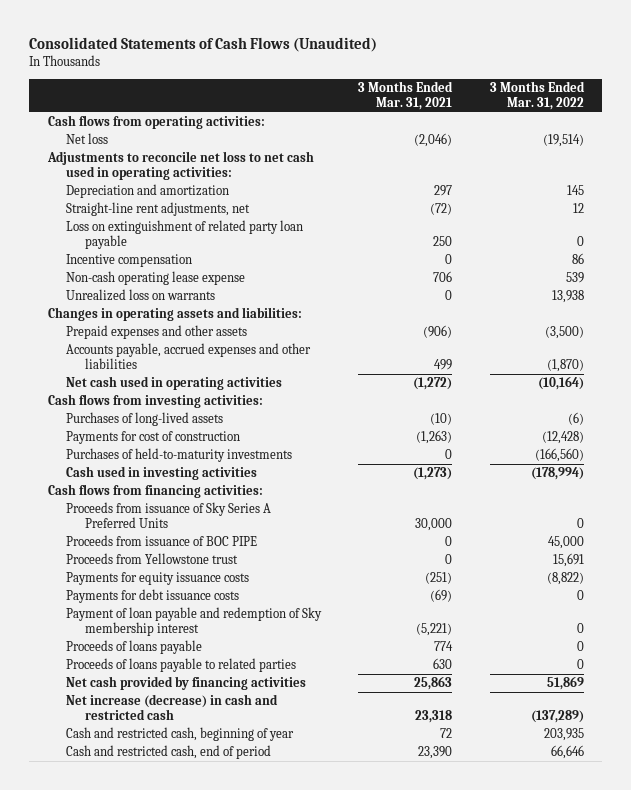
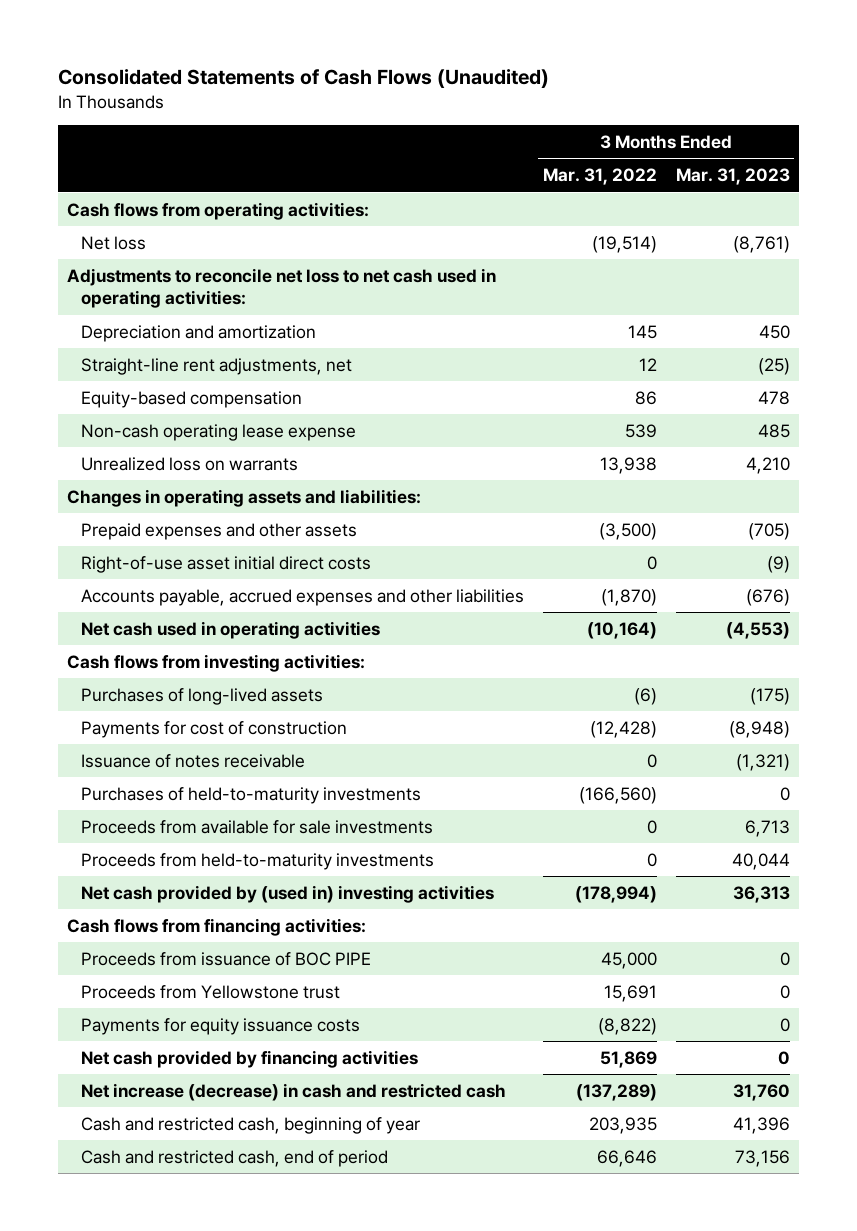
- | 3 Months Ended Mar. 31, 2021 | 3 Months Ended Mar. 31, 2022
+ | 3 Months Ended Mar. 31, 2022 | 3 Months Ended Mar. 31, 2023
- Loss on extinguishment of related party loan payable | 250 | 0
- Incentive compensation | 0 | 86
+ Equity-based compensation | 86 | 478
+ Right-of-use asset initial direct costs | 0 | (9)
+ Issuance of notes receivable | 0 | (1,321)
- Cash used in investing activities | (1,273) | (178,994)
+ Proceeds from available for sale investments | 0 | 6,713
+ Proceeds from held-to-maturity investments | 0 | 40,044
+ Net cash provided by (used in) investing activities | (178,994) | 36,313
- Proceeds from issuance of Sky Series A Preferred Units | 30,000 | 0
- Payments for debt issuance costs | (69) | 0
- Payment of loan payable and redemption of Sky membership interest | (5,221) | 0
- Proceeds of loans payable | 774 | 0
- Proceeds of loans payable to related parties | 630 | 0

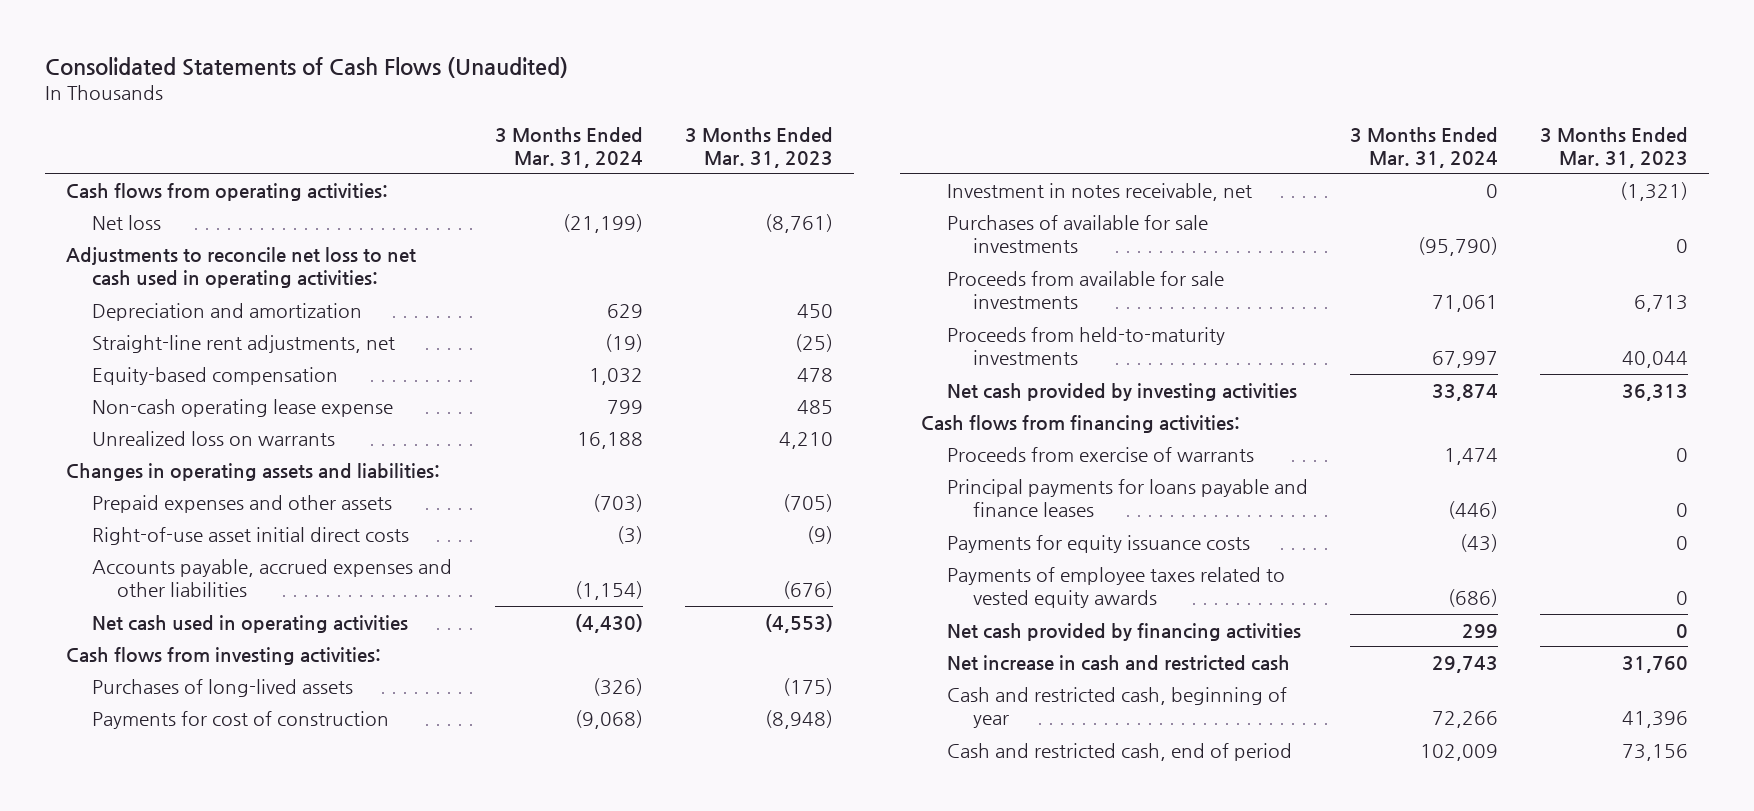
- | 3 Months Ended Mar. 31, 2022 | 3 Months Ended Mar. 31, 2023
+ | 3 Months Ended Mar. 31, 2024 | 3 Months Ended Mar. 31, 2023
- Issuance of notes receivable | 0 | (1,321)
- Purchases of held-to-maturity investments | (166,560) | 0
+ Investment in notes receivable, net | 0 | (1,321)
+ Purchases of available for sale investments | (95,790) | 0
- Net cash provided by (used in) investing activities | (178,994) | 36,313
+ Net cash provided by investing activities | 33,874 | 36,313
- Proceeds from issuance of BOC PIPE | 45,000 | 0
- Proceeds from Yellowstone trust | 15,691 | 0
+ Proceeds from exercise of warrants | 1,474 | 0
+ Principal payments for loans payable and finance leases | (446) | 0
+ Payments of employee taxes related to vested equity awards | (686) | 0
- Net increase (decrease) in cash and restricted cash | (137,289) | 31,760
+ Net increase in cash and restricted cash | 29,743 | 31,760

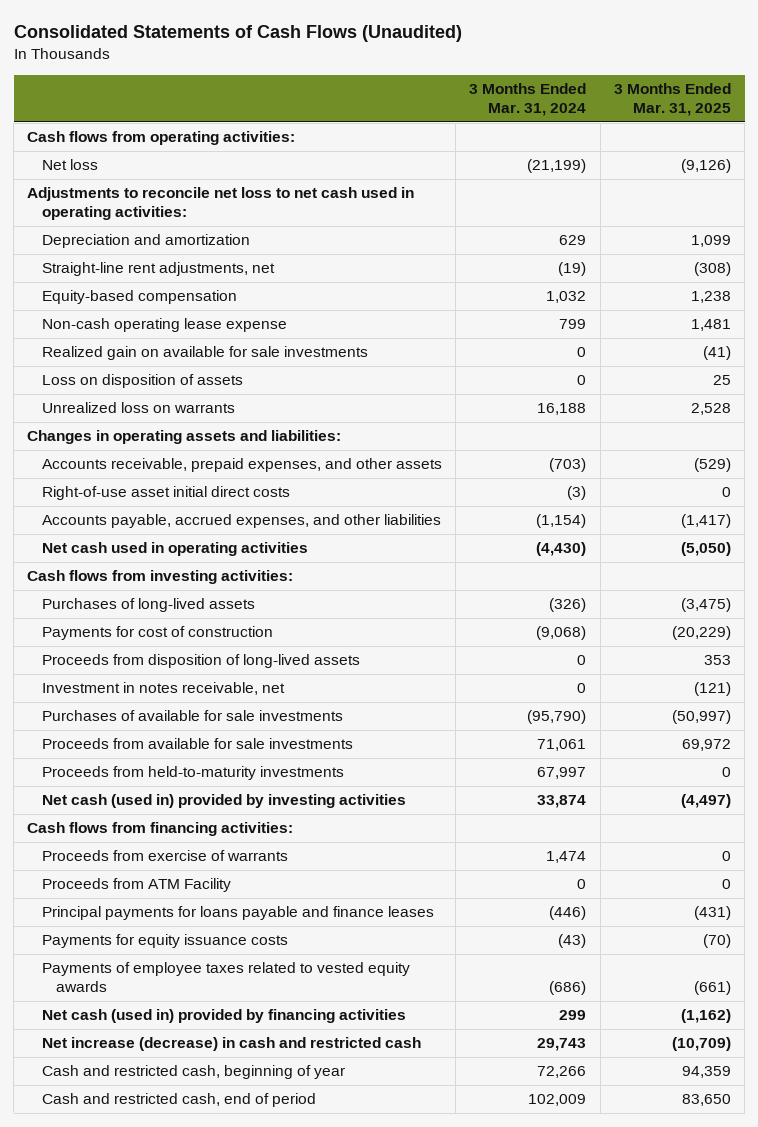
- | 3 Months Ended Mar. 31, 2024 | 3 Months Ended Mar. 31, 2023
+ | 3 Months Ended Mar. 31, 2024 | 3 Months Ended Mar. 31, 2025
+ Realized gain on available for sale investments | 0 | (41)
+ Loss on disposition of assets | 0 | 25
- Prepaid expenses and other assets | (703) | (705)
+ Accounts receivable, prepaid expenses, and other assets | (703) | (529)
- Accounts payable, accrued expenses and other liabilities | (1,154) | (676)
+ Accounts payable, accrued expenses, and other liabilities | (1,154) | (1,417)
+ Proceeds from disposition of long-lived assets | 0 | 353
- Net cash provided by investing activities | 33,874 | 36,313
+ Net cash (used in) provided by investing activities | 33,874 | (4,497)
+ Proceeds from ATM Facility | 0 | 0
- Net cash provided by financing activities | 299 | 0
- Net increase in cash and restricted cash | 29,743 | 31,760
+ Net cash (used in) provided by financing activities | 299 | (1,162)
+ Net increase (decrease) in cash and restricted cash | 29,743 | (10,709)

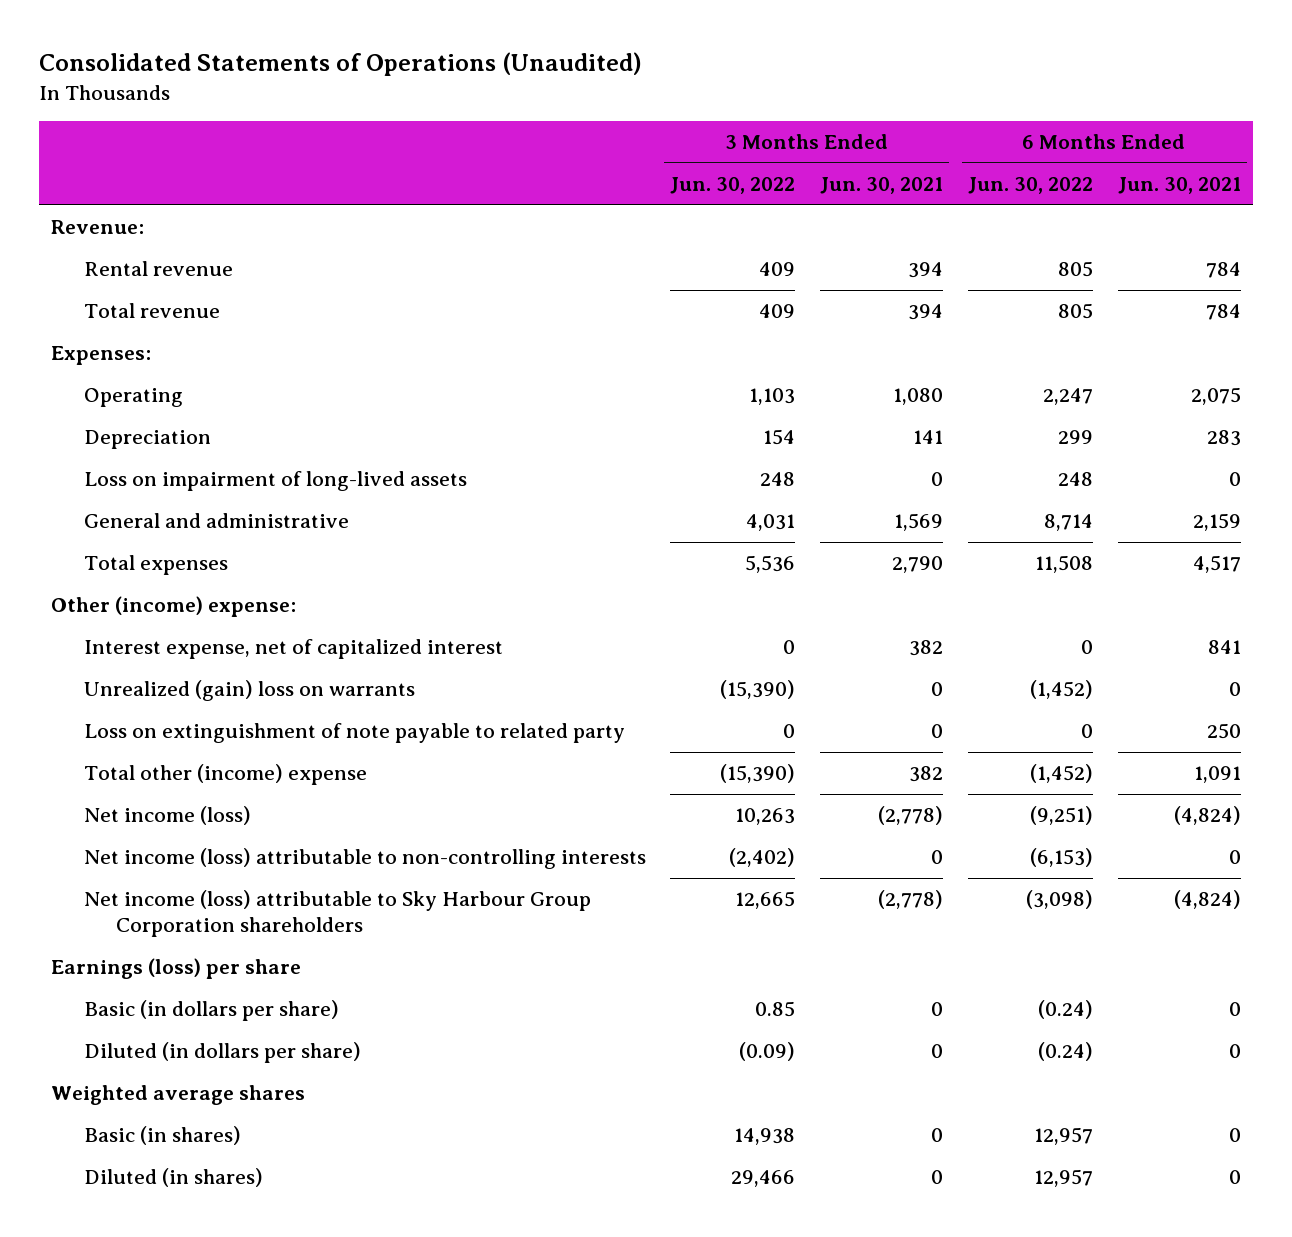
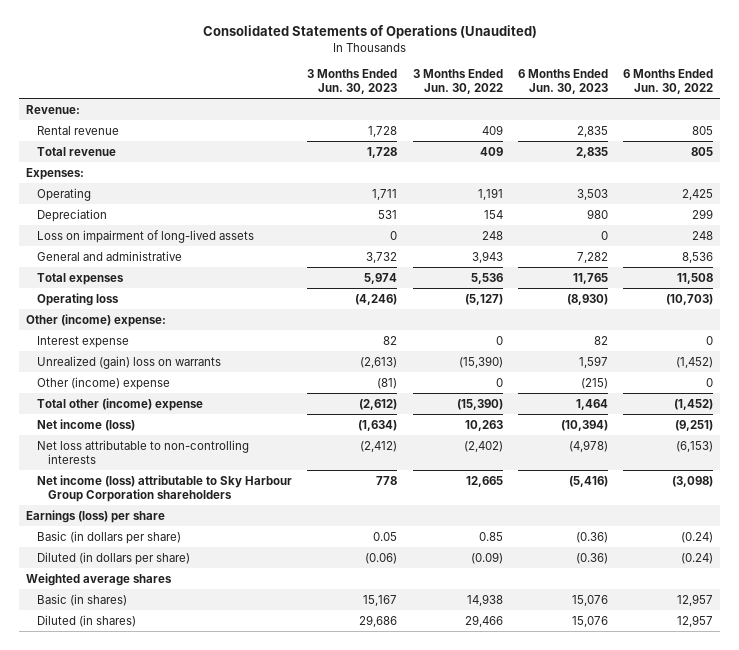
- | 3 Months Ended Jun. 30, 2022 | 3 Months Ended Jun. 30, 2021 | 6 Months Ended Jun. 30, 2022 | 6 Months Ended Jun. 30, 2021
+ | 3 Months Ended Jun. 30, 2023 | 3 Months Ended Jun. 30, 2022 | 6 Months Ended Jun. 30, 2023 | 6 Months Ended Jun. 30, 2022
- Operating | 1,103 | 1,080 | 2,247 | 2,075
+ Operating | 1,711 | 1,191 | 3,503 | 2,425
- General and administrative | 4,031 | 1,569 | 8,714 | 2,159
+ General and administrative | 3,732 | 3,943 | 7,282 | 8,536
+ Operating loss | (4,246) | (5,127) | (8,930) | (10,703)
- Interest expense, net of capitalized interest | 0 | 382 | 0 | 841
+ Interest expense | 82 | 0 | 82 | 0
- Loss on extinguishment of note payable to related party | 0 | 0 | 0 | 250
+ Other (income) expense | (81) | 0 | (215) | 0
- Net income (loss) attributable to non-controlling interests | (2,402) | 0 | (6,153) | 0
+ Net loss attributable to non-controlling interests | (2,412) | (2,402) | (4,978) | (6,153)

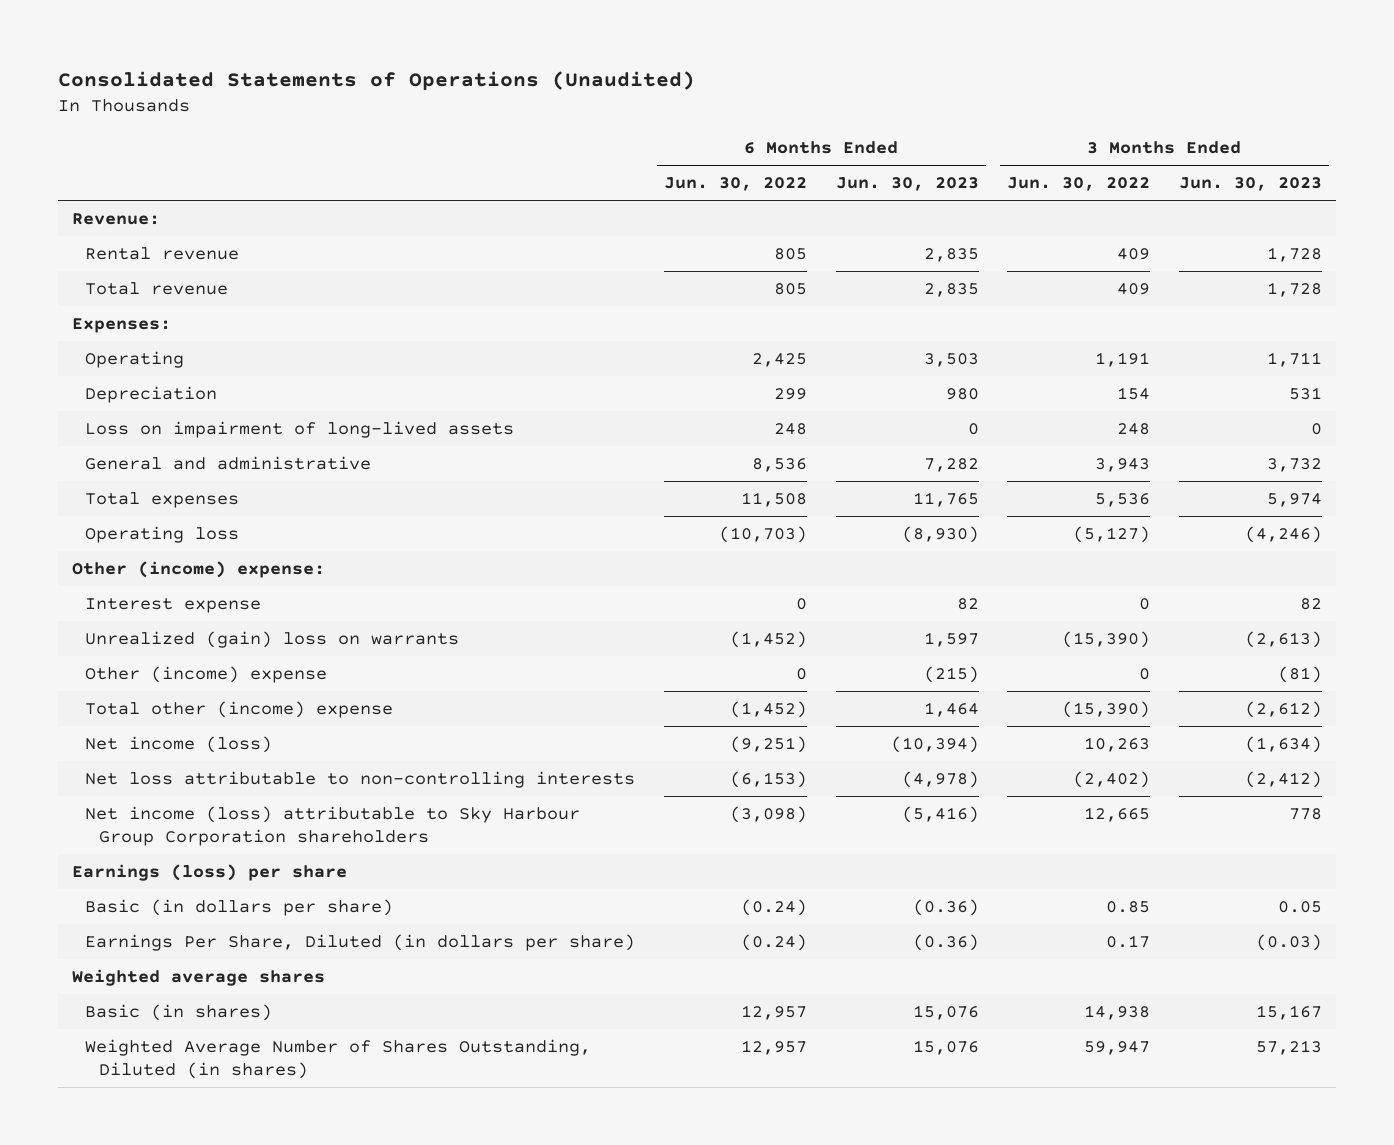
- | 3 Months Ended Jun. 30, 2023 | 3 Months Ended Jun. 30, 2022 | 6 Months Ended Jun. 30, 2023 | 6 Months Ended Jun. 30, 2022
+ | 6 Months Ended Jun. 30, 2022 | 6 Months Ended Jun. 30, 2023 | 3 Months Ended Jun. 30, 2022 | 3 Months Ended Jun. 30, 2023
- Diluted (in dollars per share) | (0.06) | (0.09) | (0.36) | (0.24)
+ Earnings Per Share, Diluted (in dollars per share) | (0.24) | (0.36) | 0.17 | (0.03)
- Diluted (in shares) | 29,686 | 29,466 | 15,076 | 12,957
+ Weighted Average Number of Shares Outstanding, Diluted (in shares) | 12,957 | 15,076 | 59,947 | 57,213

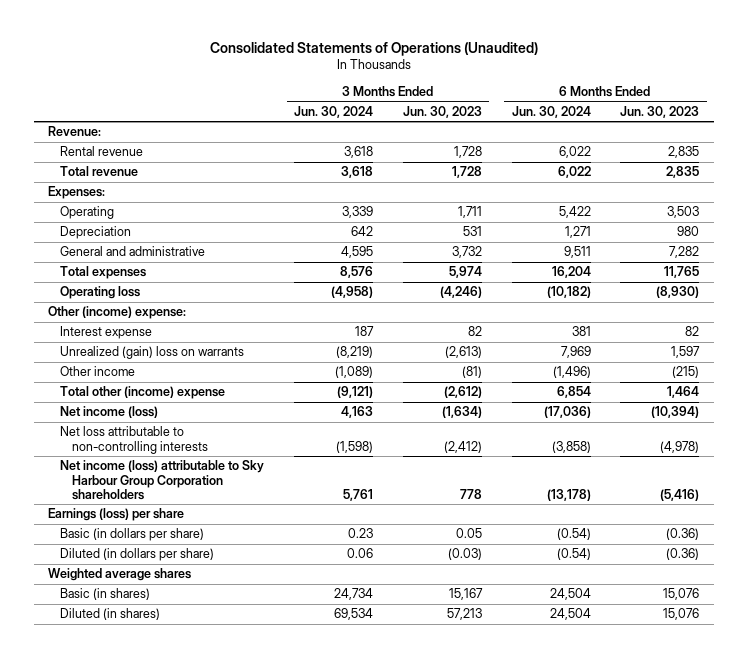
- | 6 Months Ended Jun. 30, 2022 | 6 Months Ended Jun. 30, 2023 | 3 Months Ended Jun. 30, 2022 | 3 Months Ended Jun. 30, 2023
+ | 3 Months Ended Jun. 30, 2024 | 3 Months Ended Jun. 30, 2023 | 6 Months Ended Jun. 30, 2024 | 6 Months Ended Jun. 30, 2023
- Loss on impairment of long-lived assets | 248 | 0 | 248 | 0
- Other (income) expense | 0 | (215) | 0 | (81)
+ Other income | (1,089) | (81) | (1,496) | (215)
- Earnings Per Share, Diluted (in dollars per share) | (0.24) | (0.36) | 0.17 | (0.03)
+ Diluted (in dollars per share) | 0.06 | (0.03) | (0.54) | (0.36)
- Weighted Average Number of Shares Outstanding, Diluted (in shares) | 12,957 | 15,076 | 59,947 | 57,213
+ Diluted (in shares) | 69,534 | 57,213 | 24,504 | 15,076

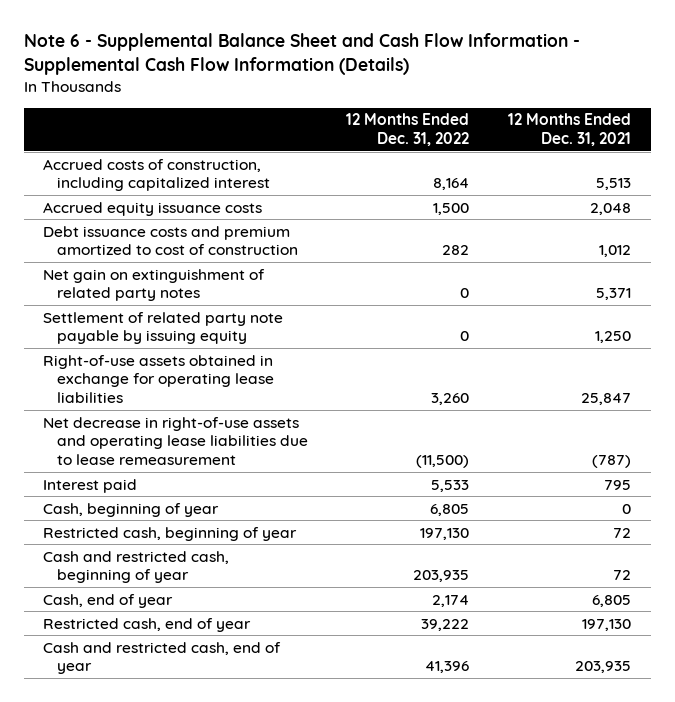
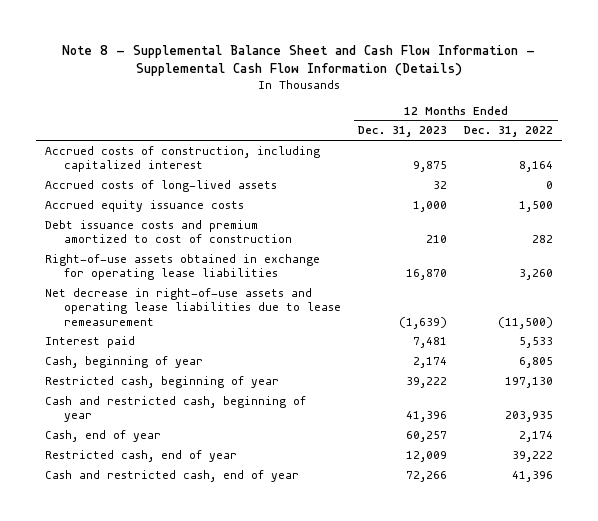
- Note 6 - Supplemental Balance Sheet and Cash Flow Information - Supplemental Cash Flow Information (Details)
+ Note 8 - Supplemental Balance Sheet and Cash Flow Information - Supplemental Cash Flow Information (Details)
- | 12 Months Ended Dec. 31, 2022 | 12 Months Ended Dec. 31, 2021
+ | 12 Months Ended Dec. 31, 2023 | 12 Months Ended Dec. 31, 2022
+ Accrued costs of long-lived assets | 32 | 0
- Net gain on extinguishment of related party notes | 0 | 5,371
- Settlement of related party note payable by issuing equity | 0 | 1,250

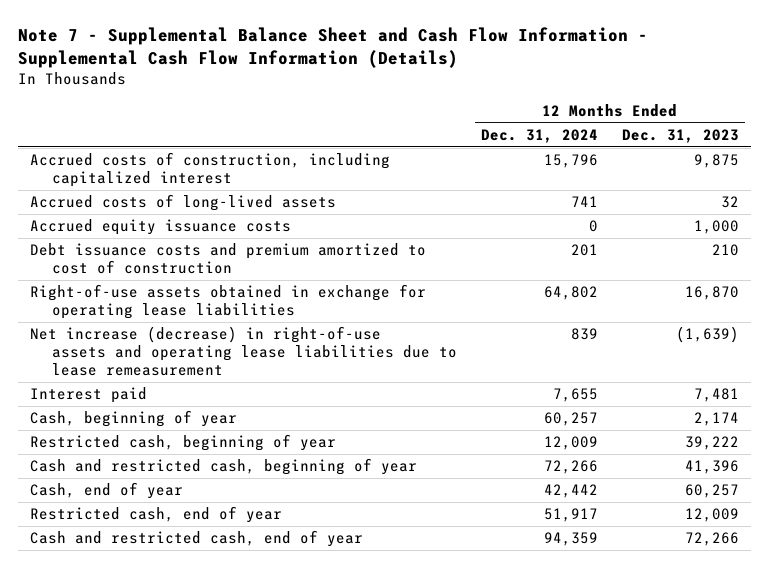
- Note 8 - Supplemental Balance Sheet and Cash Flow Information - Supplemental Cash Flow Information (Details)
+ Note 7 - Supplemental Balance Sheet and Cash Flow Information - Supplemental Cash Flow Information (Details)
- | 12 Months Ended Dec. 31, 2023 | 12 Months Ended Dec. 31, 2022
+ | 12 Months Ended Dec. 31, 2024 | 12 Months Ended Dec. 31, 2023
- Net decrease in right-of-use assets and operating lease liabilities due to lease remeasurement | (1,639) | (11,500)
+ Net increase (decrease) in right-of-use assets and operating lease liabilities due to lease remeasurement | 839 | (1,639)

